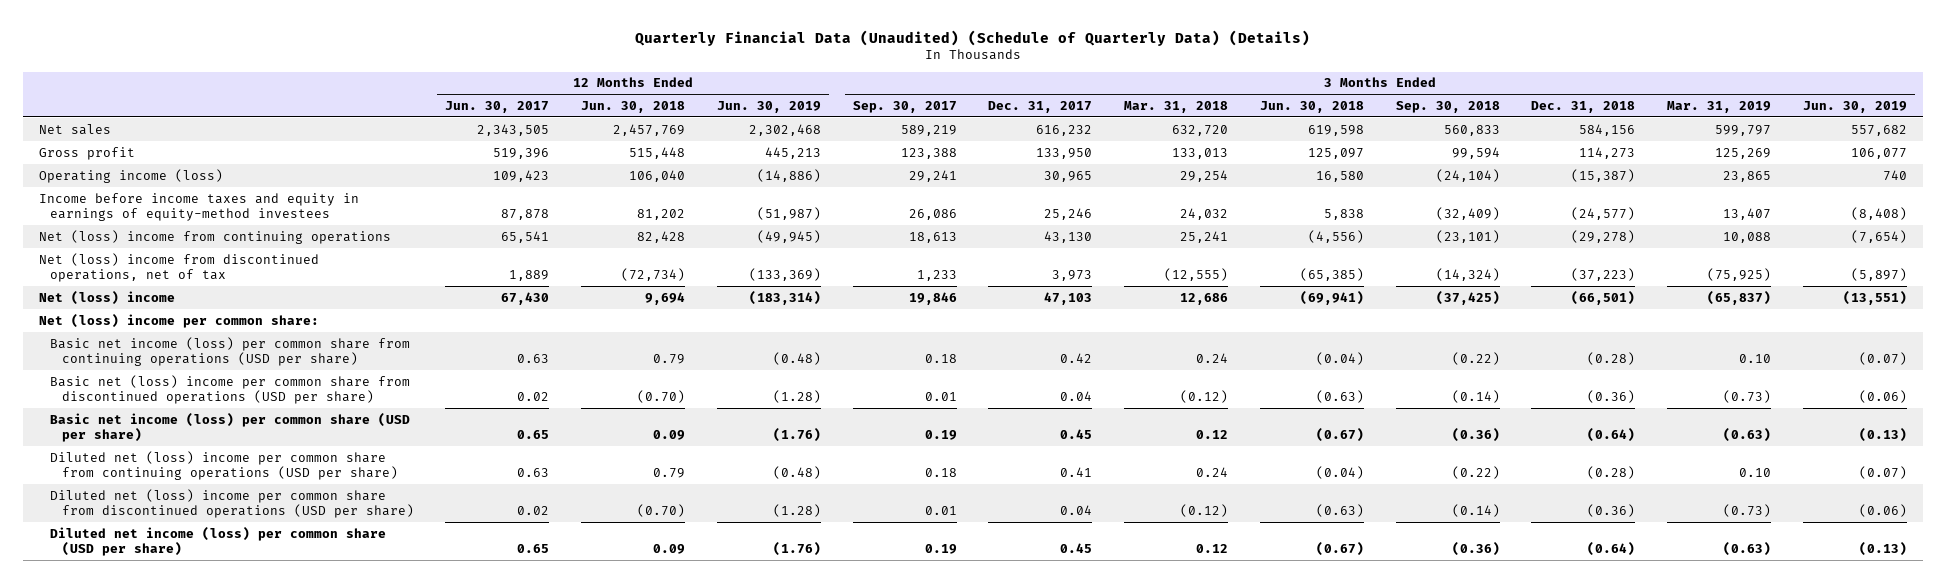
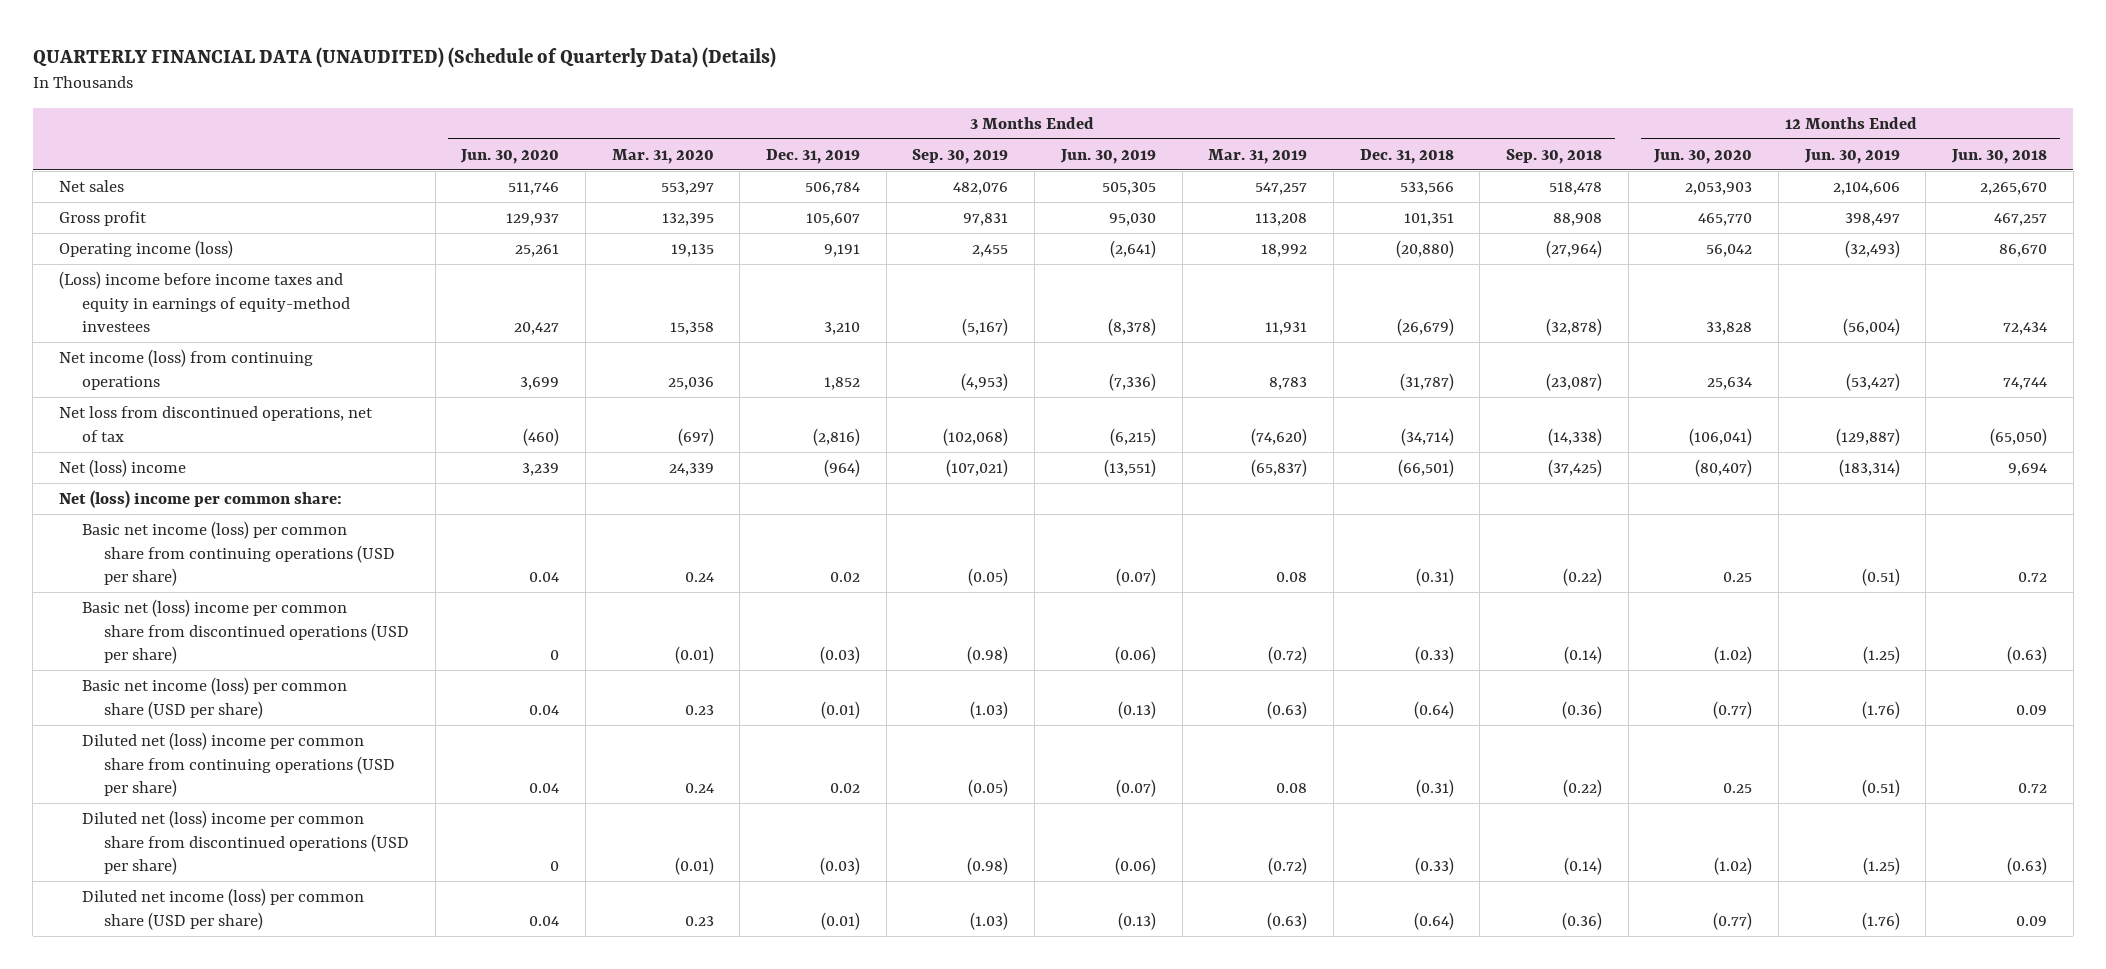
- Quarterly Financial Data (Unaudited) (Schedule of Quarterly Data) (Details)
+ QUARTERLY FINANCIAL DATA (UNAUDITED) (Schedule of Quarterly Data) (Details)
- | 12 Months Ended Jun. 30, 2017 | 12 Months Ended Jun. 30, 2018 | 12 Months Ended Jun. 30, 2019 | 3 Months Ended Sep. 30, 2017 | 3 Months Ended Dec. 31, 2017 | 3 Months Ended Mar. 31, 2018 | 3 Months Ended Jun. 30, 2018 | 3 Months Ended Sep. 30, 2018 | 3 Months Ended Dec. 31, 2018 | 3 Months Ended Mar. 31, 2019 | 3 Months Ended Jun. 30, 2019
+ | 3 Months Ended Jun. 30, 2020 | 3 Months Ended Mar. 31, 2020 | 3 Months Ended Dec. 31, 2019 | 3 Months Ended Sep. 30, 2019 | 3 Months Ended Jun. 30, 2019 | 3 Months Ended Mar. 31, 2019 | 3 Months Ended Dec. 31, 2018 | 3 Months Ended Sep. 30, 2018 | 12 Months Ended Jun. 30, 2020 | 12 Months Ended Jun. 30, 2019 | 12 Months Ended Jun. 30, 2018
- Net sales | 2,343,505 | 2,457,769 | 2,302,468 | 589,219 | 616,232 | 632,720 | 619,598 | 560,833 | 584,156 | 599,797 | 557,682
- Gross profit | 519,396 | 515,448 | 445,213 | 123,388 | 133,950 | 133,013 | 125,097 | 99,594 | 114,273 | 125,269 | 106,077
- Operating income (loss) | 109,423 | 106,040 | (14,886) | 29,241 | 30,965 | 29,254 | 16,580 | (24,104) | (15,387) | 23,865 | 740
- Income before income taxes and equity in earnings of equity-method investees | 87,878 | 81,202 | (51,987) | 26,086 | 25,246 | 24,032 | 5,838 | (32,409) | (24,577) | 13,407 | (8,408)
- Net (loss) income from continuing operations | 65,541 | 82,428 | (49,945) | 18,613 | 43,130 | 25,241 | (4,556) | (23,101) | (29,278) | 10,088 | (7,654)
- Net (loss) income from discontinued operations, net of tax | 1,889 | (72,734) | (133,369) | 1,233 | 3,973 | (12,555) | (65,385) | (14,324) | (37,223) | (75,925) | (5,897)
+ Net sales | 511,746 | 553,297 | 506,784 | 482,076 | 505,305 | 547,257 | 533,566 | 518,478 | 2,053,903 | 2,104,606 | 2,265,670
+ Gross profit | 129,937 | 132,395 | 105,607 | 97,831 | 95,030 | 113,208 | 101,351 | 88,908 | 465,770 | 398,497 | 467,257
+ Operating income (loss) | 25,261 | 19,135 | 9,191 | 2,455 | (2,641) | 18,992 | (20,880) | (27,964) | 56,042 | (32,493) | 86,670
+ (Loss) income before income taxes and equity in earnings of equity-method investees | 20,427 | 15,358 | 3,210 | (5,167) | (8,378) | 11,931 | (26,679) | (32,878) | 33,828 | (56,004) | 72,434
+ Net income (loss) from continuing operations | 3,699 | 25,036 | 1,852 | (4,953) | (7,336) | 8,783 | (31,787) | (23,087) | 25,634 | (53,427) | 74,744
+ Net loss from discontinued operations, net of tax | (460) | (697) | (2,816) | (102,068) | (6,215) | (74,620) | (34,714) | (14,338) | (106,041) | (129,887) | (65,050)
- Basic net income (loss) per common share from continuing operations (USD per share) | 0.63 | 0.79 | (0.48) | 0.18 | 0.42 | 0.24 | (0.04) | (0.22) | (0.28) | 0.10 | (0.07)
- Basic net (loss) income per common share from discontinued operations (USD per share) | 0.02 | (0.70) | (1.28) | 0.01 | 0.04 | (0.12) | (0.63) | (0.14) | (0.36) | (0.73) | (0.06)
+ Basic net income (loss) per common share from continuing operations (USD per share) | 0.04 | 0.24 | 0.02 | (0.05) | (0.07) | 0.08 | (0.31) | (0.22) | 0.25 | (0.51) | 0.72
+ Basic net (loss) income per common share from discontinued operations (USD per share) | 0 | (0.01) | (0.03) | (0.98) | (0.06) | (0.72) | (0.33) | (0.14) | (1.02) | (1.25) | (0.63)
- Diluted net (loss) income per common share from continuing operations (USD per share) | 0.63 | 0.79 | (0.48) | 0.18 | 0.41 | 0.24 | (0.04) | (0.22) | (0.28) | 0.10 | (0.07)
- Diluted net (loss) income per common share from discontinued operations (USD per share) | 0.02 | (0.70) | (1.28) | 0.01 | 0.04 | (0.12) | (0.63) | (0.14) | (0.36) | (0.73) | (0.06)
+ Diluted net (loss) income per common share from continuing operations (USD per share) | 0.04 | 0.24 | 0.02 | (0.05) | (0.07) | 0.08 | (0.31) | (0.22) | 0.25 | (0.51) | 0.72
+ Diluted net (loss) income per common share from discontinued operations (USD per share) | 0 | (0.01) | (0.03) | (0.98) | (0.06) | (0.72) | (0.33) | (0.14) | (1.02) | (1.25) | (0.63)

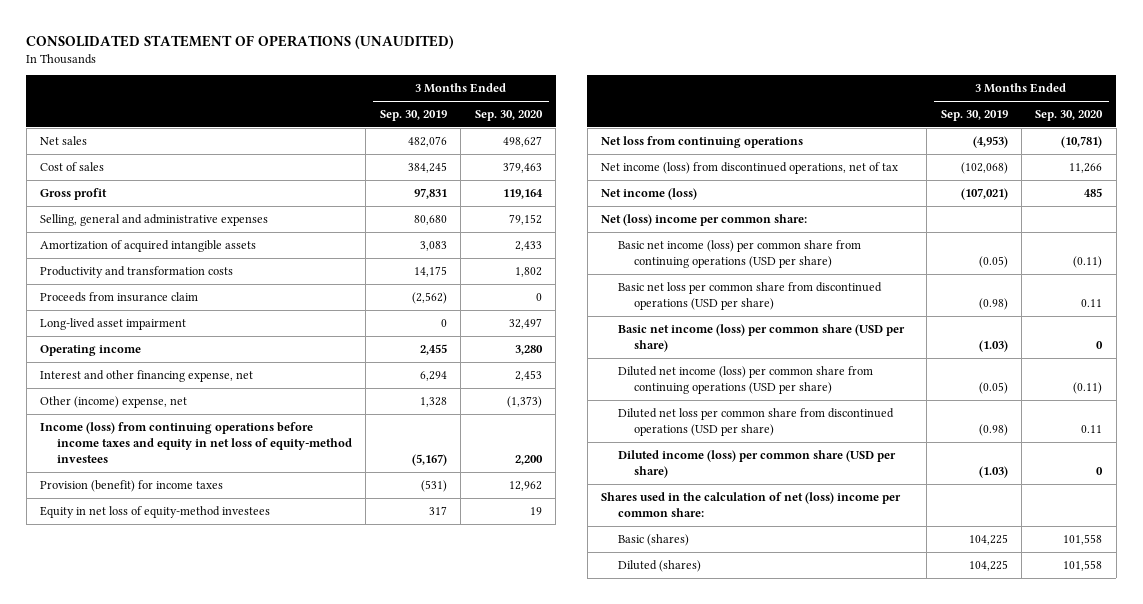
- QUARTERLY FINANCIAL DATA (UNAUDITED) (Schedule of Quarterly Data) (Details)
+ CONSOLIDATED STATEMENT OF OPERATIONS (UNAUDITED)
- | 3 Months Ended Jun. 30, 2020 | 3 Months Ended Mar. 31, 2020 | 3 Months Ended Dec. 31, 2019 | 3 Months Ended Sep. 30, 2019 | 3 Months Ended Jun. 30, 2019 | 3 Months Ended Mar. 31, 2019 | 3 Months Ended Dec. 31, 2018 | 3 Months Ended Sep. 30, 2018 | 12 Months Ended Jun. 30, 2020 | 12 Months Ended Jun. 30, 2019 | 12 Months Ended Jun. 30, 2018
+ | 3 Months Ended Sep. 30, 2019 | 3 Months Ended Sep. 30, 2020
+ Cost of sales | 384,245 | 379,463
- Operating income (loss) | 25,261 | 19,135 | 9,191 | 2,455 | (2,641) | 18,992 | (20,880) | (27,964) | 56,042 | (32,493) | 86,670
- (Loss) income before income taxes and equity in earnings of equity-method investees | 20,427 | 15,358 | 3,210 | (5,167) | (8,378) | 11,931 | (26,679) | (32,878) | 33,828 | (56,004) | 72,434
- Net income (loss) from continuing operations | 3,699 | 25,036 | 1,852 | (4,953) | (7,336) | 8,783 | (31,787) | (23,087) | 25,634 | (53,427) | 74,744
- Net loss from discontinued operations, net of tax | (460) | (697) | (2,816) | (102,068) | (6,215) | (74,620) | (34,714) | (14,338) | (106,041) | (129,887) | (65,050)
- Net (loss) income | 3,239 | 24,339 | (964) | (107,021) | (13,551) | (65,837) | (66,501) | (37,425) | (80,407) | (183,314) | 9,694
+ Selling, general and administrative expenses | 80,680 | 79,152
+ Amortization of acquired intangible assets | 3,083 | 2,433
+ Productivity and transformation costs | 14,175 | 1,802
+ Proceeds from insurance claim | (2,562) | 0
+ Long-lived asset impairment | 0 | 32,497
+ Operating income | 2,455 | 3,280
+ Interest and other financing expense, net | 6,294 | 2,453
+ Other (income) expense, net | 1,328 | (1,373)
+ Income (loss) from continuing operations before income taxes and equity in net loss of equity-method investees | (5,167) | 2,200
+ Provision (benefit) for income taxes | (531) | 12,962
+ Equity in net loss of equity-method investees | 317 | 19
+ Net loss from continuing operations | (4,953) | (10,781)
+ Net income (loss) from discontinued operations, net of tax | (102,068) | 11,266
+ Net income (loss) | (107,021) | 485
- Basic net (loss) income per common share from discontinued operations (USD per share) | 0 | (0.01) | (0.03) | (0.98) | (0.06) | (0.72) | (0.33) | (0.14) | (1.02) | (1.25) | (0.63)
+ Basic net loss per common share from discontinued operations (USD per share) | (0.98) | 0.11
- Diluted net (loss) income per common share from continuing operations (USD per share) | 0.04 | 0.24 | 0.02 | (0.05) | (0.07) | 0.08 | (0.31) | (0.22) | 0.25 | (0.51) | 0.72
- Diluted net (loss) income per common share from discontinued operations (USD per share) | 0 | (0.01) | (0.03) | (0.98) | (0.06) | (0.72) | (0.33) | (0.14) | (1.02) | (1.25) | (0.63)
- Diluted net income (loss) per common share (USD per share) | 0.04 | 0.23 | (0.01) | (1.03) | (0.13) | (0.63) | (0.64) | (0.36) | (0.77) | (1.76) | 0.09
+ Diluted net income (loss) per common share from continuing operations (USD per share) | (0.05) | (0.11)
+ Diluted net loss per common share from discontinued operations (USD per share) | (0.98) | 0.11
+ Diluted income (loss) per common share (USD per share) | (1.03) | 0
+ Shares used in the calculation of net (loss) income per common share:
+ Basic (shares) | 104,225 | 101,558
+ Diluted (shares) | 104,225 | 101,558

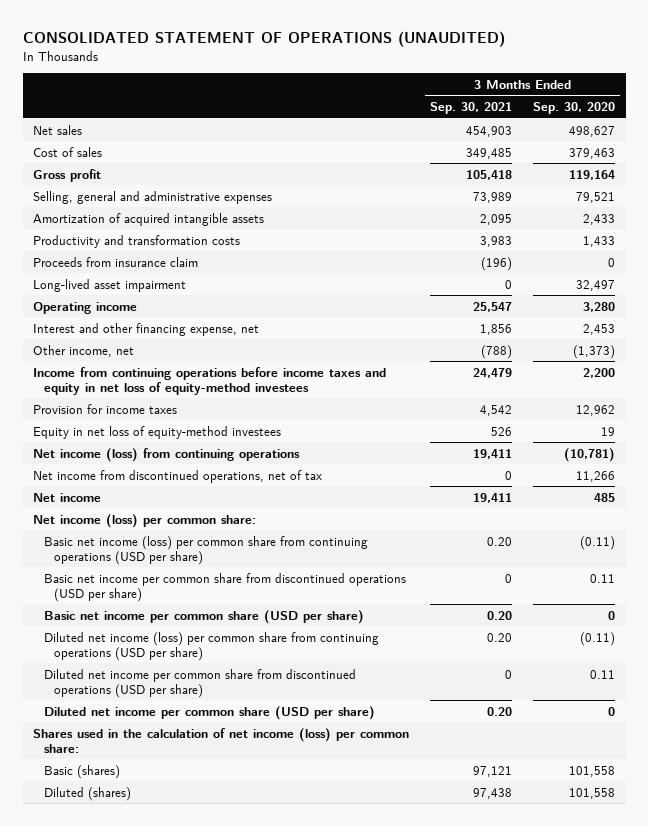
- | 3 Months Ended Sep. 30, 2019 | 3 Months Ended Sep. 30, 2020
+ | 3 Months Ended Sep. 30, 2021 | 3 Months Ended Sep. 30, 2020
- Selling, general and administrative expenses | 80,680 | 79,152
+ Selling, general and administrative expenses | 73,989 | 79,521
- Productivity and transformation costs | 14,175 | 1,802
+ Productivity and transformation costs | 3,983 | 1,433
- Other (income) expense, net | 1,328 | (1,373)
- Income (loss) from continuing operations before income taxes and equity in net loss of equity-method investees | (5,167) | 2,200
- Provision (benefit) for income taxes | (531) | 12,962
+ Other income, net | (788) | (1,373)
+ Income from continuing operations before income taxes and equity in net loss of equity-method investees | 24,479 | 2,200
+ Provision for income taxes | 4,542 | 12,962
- Net loss from continuing operations | (4,953) | (10,781)
- Net income (loss) from discontinued operations, net of tax | (102,068) | 11,266
- Net income (loss) | (107,021) | 485
- Net (loss) income per common share:
+ Net income (loss) from continuing operations | 19,411 | (10,781)
+ Net income from discontinued operations, net of tax | 0 | 11,266
+ Net income | 19,411 | 485
+ Net income (loss) per common share:
- Basic net loss per common share from discontinued operations (USD per share) | (0.98) | 0.11
- Basic net income (loss) per common share (USD per share) | (1.03) | 0
+ Basic net income per common share from discontinued operations (USD per share) | 0 | 0.11
+ Basic net income per common share (USD per share) | 0.20 | 0
- Diluted net loss per common share from discontinued operations (USD per share) | (0.98) | 0.11
- Diluted income (loss) per common share (USD per share) | (1.03) | 0
- Shares used in the calculation of net (loss) income per common share:
+ Diluted net income per common share from discontinued operations (USD per share) | 0 | 0.11
+ Diluted net income per common share (USD per share) | 0.20 | 0
+ Shares used in the calculation of net income (loss) per common share:

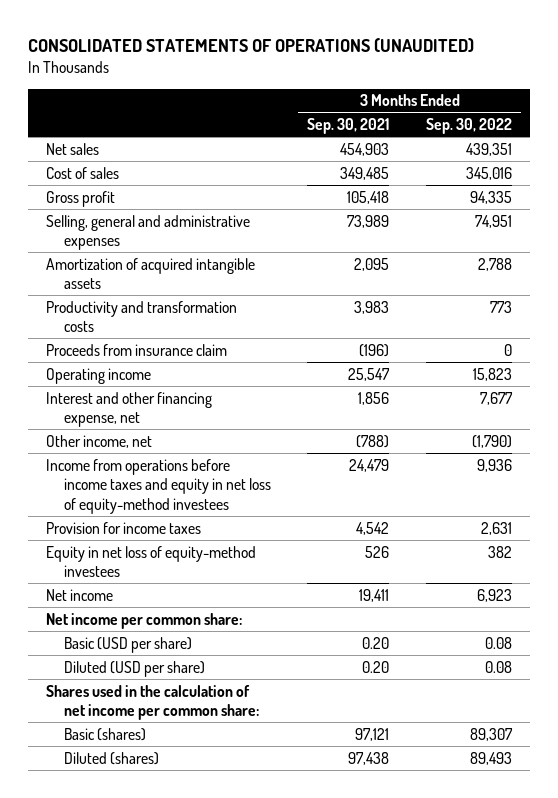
- CONSOLIDATED STATEMENT OF OPERATIONS (UNAUDITED)
+ CONSOLIDATED STATEMENTS OF OPERATIONS (UNAUDITED)
- | 3 Months Ended Sep. 30, 2021 | 3 Months Ended Sep. 30, 2020
+ | 3 Months Ended Sep. 30, 2021 | 3 Months Ended Sep. 30, 2022
- Long-lived asset impairment | 0 | 32,497
- Income from continuing operations before income taxes and equity in net loss of equity-method investees | 24,479 | 2,200
+ Income from operations before income taxes and equity in net loss of equity-method investees | 24,479 | 9,936
- Net income (loss) from continuing operations | 19,411 | (10,781)
- Net income from discontinued operations, net of tax | 0 | 11,266
- Net income (loss) per common share:
- Basic net income (loss) per common share from continuing operations (USD per share) | 0.20 | (0.11)
- Basic net income per common share from discontinued operations (USD per share) | 0 | 0.11
- Basic net income per common share (USD per share) | 0.20 | 0
- Diluted net income (loss) per common share from continuing operations (USD per share) | 0.20 | (0.11)
- Diluted net income per common share from discontinued operations (USD per share) | 0 | 0.11
- Diluted net income per common share (USD per share) | 0.20 | 0
- Shares used in the calculation of net income (loss) per common share:
+ Net income per common share:
+ Basic (USD per share) | 0.20 | 0.08
+ Diluted (USD per share) | 0.20 | 0.08
+ Shares used in the calculation of net income per common share:

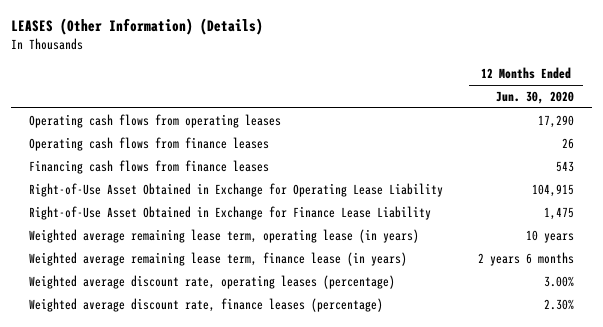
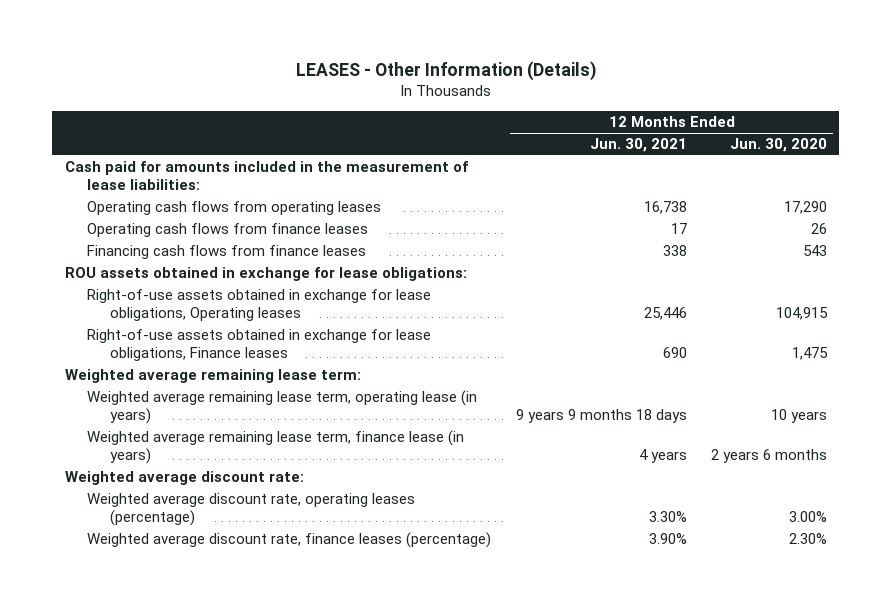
- LEASES (Other Information) (Details)
+ LEASES - Other Information (Details)
- | 12 Months Ended Jun. 30, 2020
+ | 12 Months Ended Jun. 30, 2021 | 12 Months Ended Jun. 30, 2020
+ Cash paid for amounts included in the measurement of lease liabilities:
- Right-of-Use Asset Obtained in Exchange for Operating Lease Liability | 104,915
- Right-of-Use Asset Obtained in Exchange for Finance Lease Liability | 1,475
+ ROU assets obtained in exchange for lease obligations:
+ Right-of-use assets obtained in exchange for lease obligations, Operating leases | 25,446 | 104,915
+ Right-of-use assets obtained in exchange for lease obligations, Finance leases | 690 | 1,475
+ Weighted average remaining lease term:
+ Weighted average discount rate:

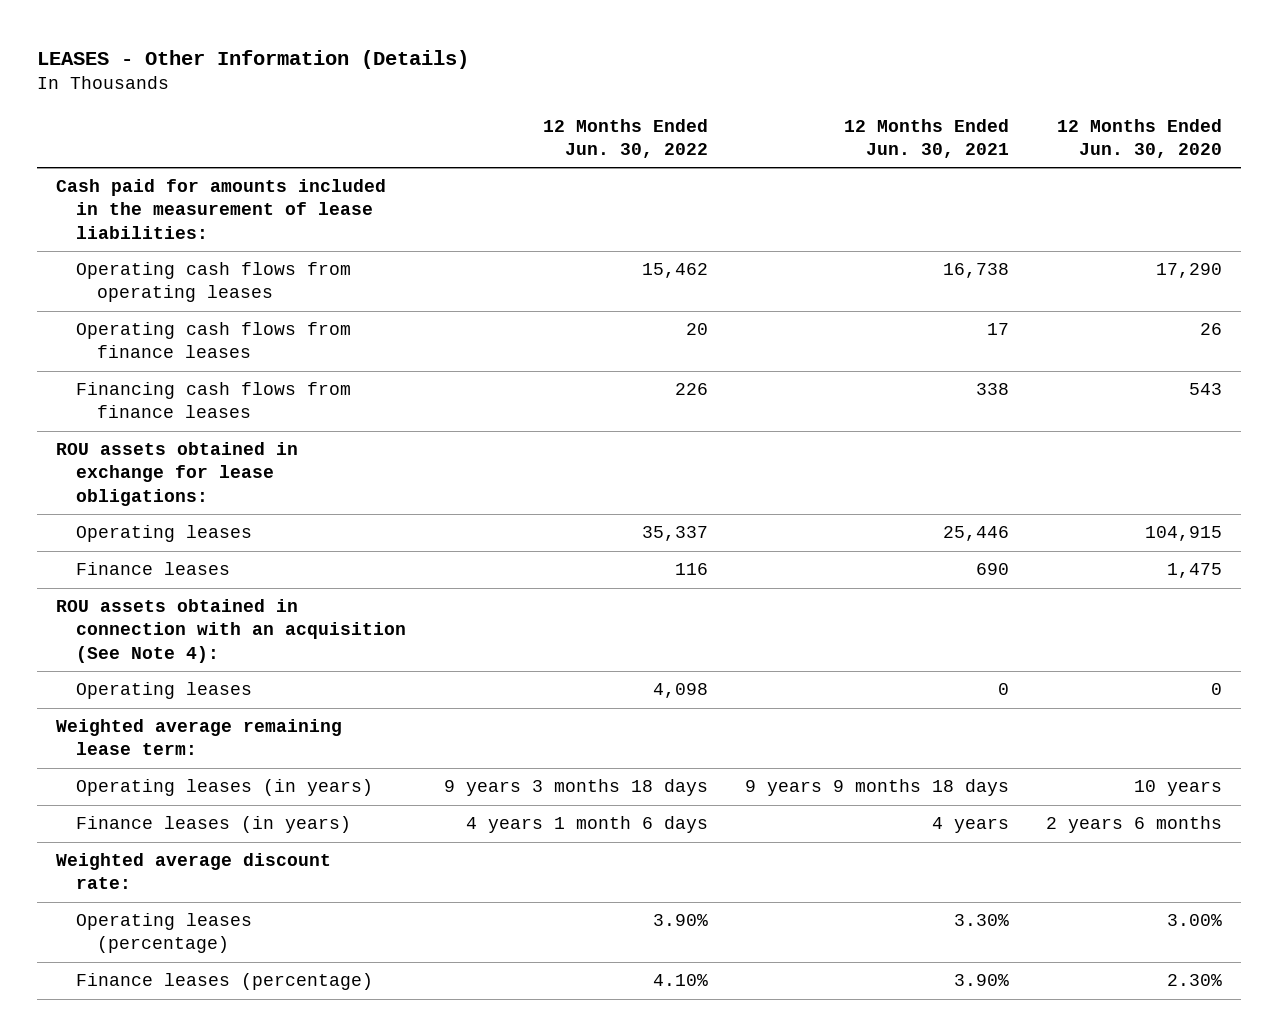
- | 12 Months Ended Jun. 30, 2021 | 12 Months Ended Jun. 30, 2020
+ | 12 Months Ended Jun. 30, 2022 | 12 Months Ended Jun. 30, 2021 | 12 Months Ended Jun. 30, 2020
- Right-of-use assets obtained in exchange for lease obligations, Operating leases | 25,446 | 104,915
- Right-of-use assets obtained in exchange for lease obligations, Finance leases | 690 | 1,475
+ Operating leases | 35,337 | 25,446 | 104,915
+ Finance leases | 116 | 690 | 1,475
+ ROU assets obtained in connection with an acquisition (See Note 4):
+ Operating leases | 4,098 | 0 | 0
- Weighted average remaining lease term, operating lease (in years) | 9 years 9 months 18 days | 10 years
- Weighted average remaining lease term, finance lease (in years) | 4 years | 2 years 6 months
+ Operating leases (in years) | 9 years 3 months 18 days | 9 years 9 months 18 days | 10 years
+ Finance leases (in years) | 4 years 1 month 6 days | 4 years | 2 years 6 months
- Weighted average discount rate, operating leases (percentage) | 3.30% | 3.00%
- Weighted average discount rate, finance leases (percentage) | 3.90% | 2.30%
+ Operating leases (percentage) | 3.90% | 3.30% | 3.00%
+ Finance leases (percentage) | 4.10% | 3.90% | 2.30%

